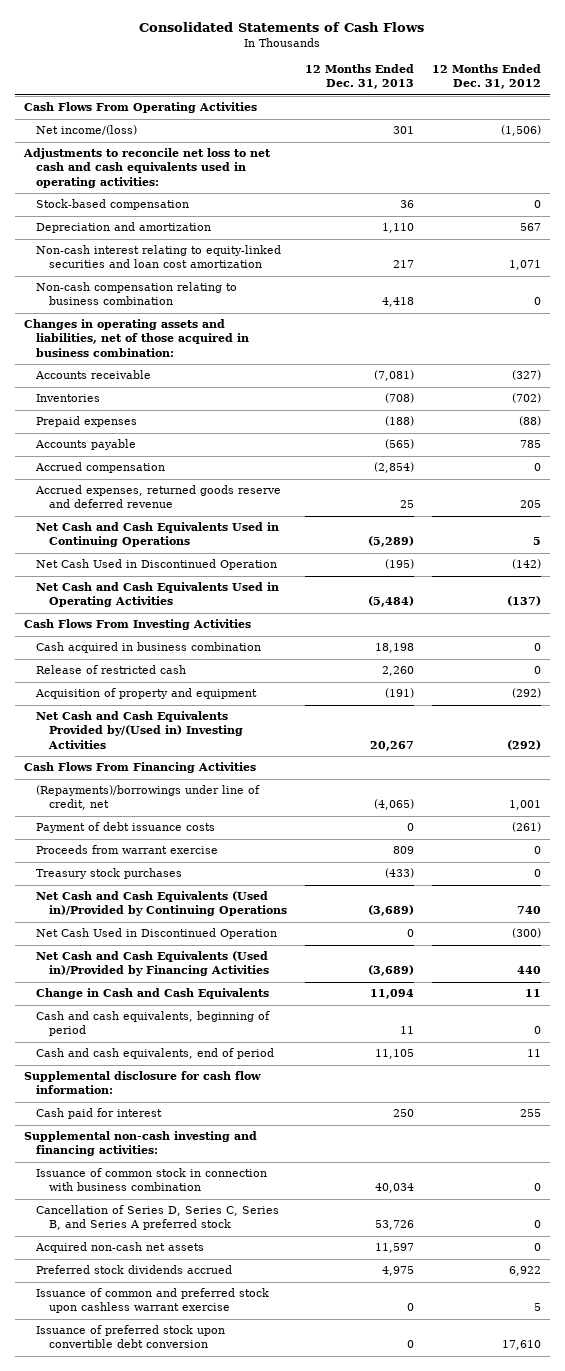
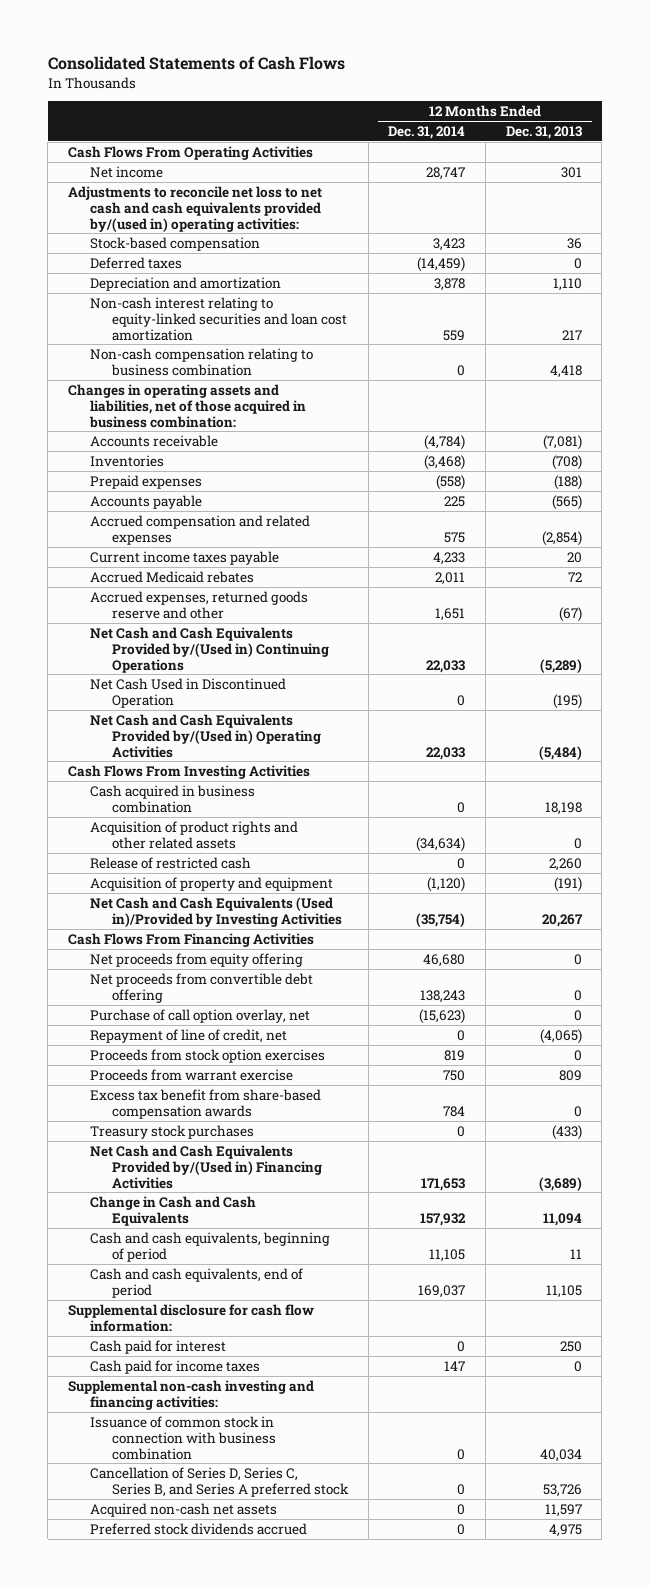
- | 12 Months Ended Dec. 31, 2013 | 12 Months Ended Dec. 31, 2012
+ | 12 Months Ended Dec. 31, 2014 | 12 Months Ended Dec. 31, 2013
- Net income/(loss) | 301 | (1,506)
- Adjustments to reconcile net loss to net cash and cash equivalents used in operating activities:
+ Net income | 28,747 | 301
+ Adjustments to reconcile net loss to net cash and cash equivalents provided by/(used in) operating activities:
+ Deferred taxes | (14,459) | 0
- Accrued compensation | (2,854) | 0
- Accrued expenses, returned goods reserve and deferred revenue | 25 | 205
- Net Cash and Cash Equivalents Used in Continuing Operations | (5,289) | 5
+ Accrued compensation and related expenses | 575 | (2,854)
+ Current income taxes payable | 4,233 | 20
+ Accrued Medicaid rebates | 2,011 | 72
+ Accrued expenses, returned goods reserve and other | 1,651 | (67)
+ Net Cash and Cash Equivalents Provided by/(Used in) Continuing Operations | 22,033 | (5,289)
- Net Cash and Cash Equivalents Used in Operating Activities | (5,484) | (137)
+ Net Cash and Cash Equivalents Provided by/(Used in) Operating Activities | 22,033 | (5,484)
+ Acquisition of product rights and other related assets | (34,634) | 0
- Net Cash and Cash Equivalents Provided by/(Used in) Investing Activities | 20,267 | (292)
+ Net Cash and Cash Equivalents (Used in)/Provided by Investing Activities | (35,754) | 20,267
- (Repayments)/borrowings under line of credit, net | (4,065) | 1,001
- Payment of debt issuance costs | 0 | (261)
+ Net proceeds from equity offering | 46,680 | 0
+ Net proceeds from convertible debt offering | 138,243 | 0
+ Purchase of call option overlay, net | (15,623) | 0
+ Repayment of line of credit, net | 0 | (4,065)
+ Proceeds from stock option exercises | 819 | 0
+ Excess tax benefit from share-based compensation awards | 784 | 0
- Net Cash and Cash Equivalents (Used in)/Provided by Continuing Operations | (3,689) | 740
- Net Cash Used in Discontinued Operation | 0 | (300)
- Net Cash and Cash Equivalents (Used in)/Provided by Financing Activities | (3,689) | 440
+ Net Cash and Cash Equivalents Provided by/(Used in) Financing Activities | 171,653 | (3,689)
+ Cash paid for income taxes | 147 | 0
- Issuance of common and preferred stock upon cashless warrant exercise | 0 | 5
- Issuance of preferred stock upon convertible debt conversion | 0 | 17,610

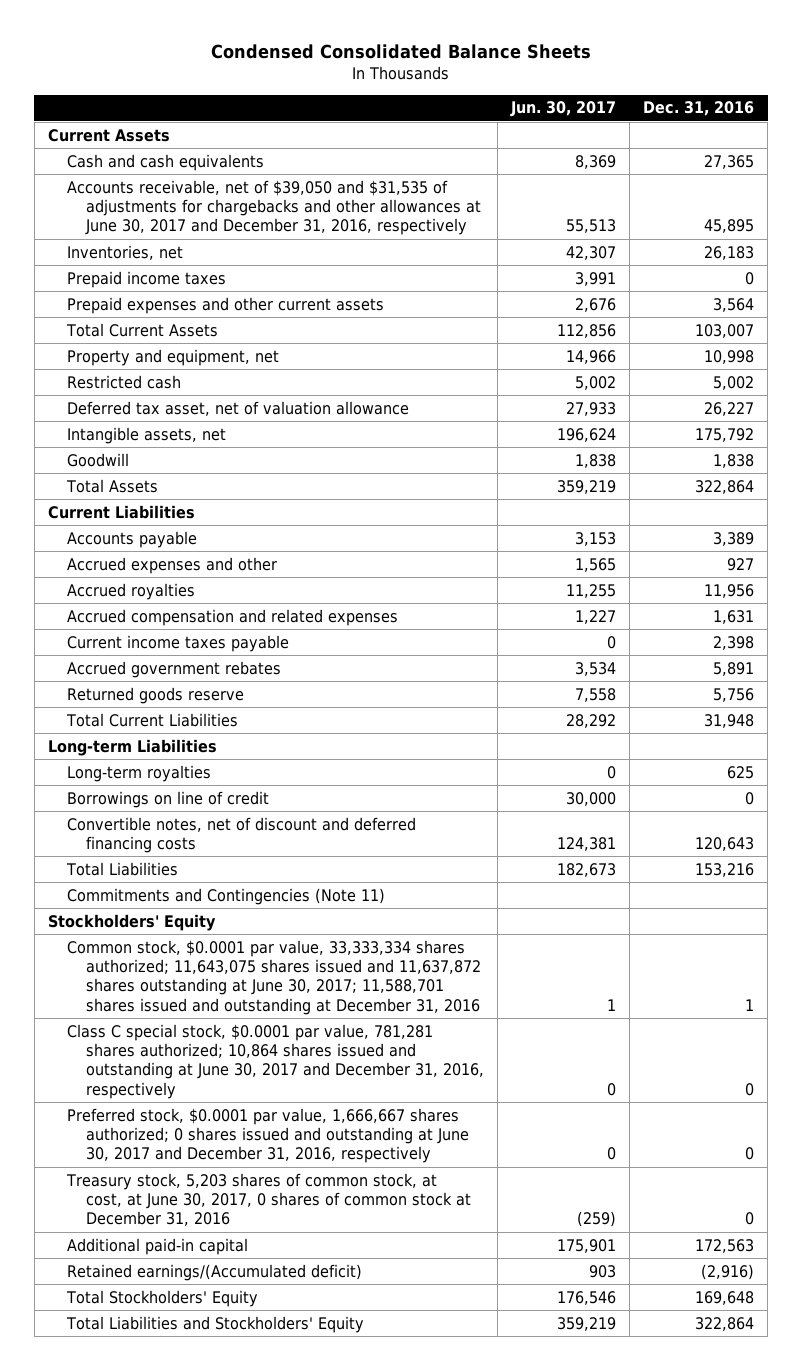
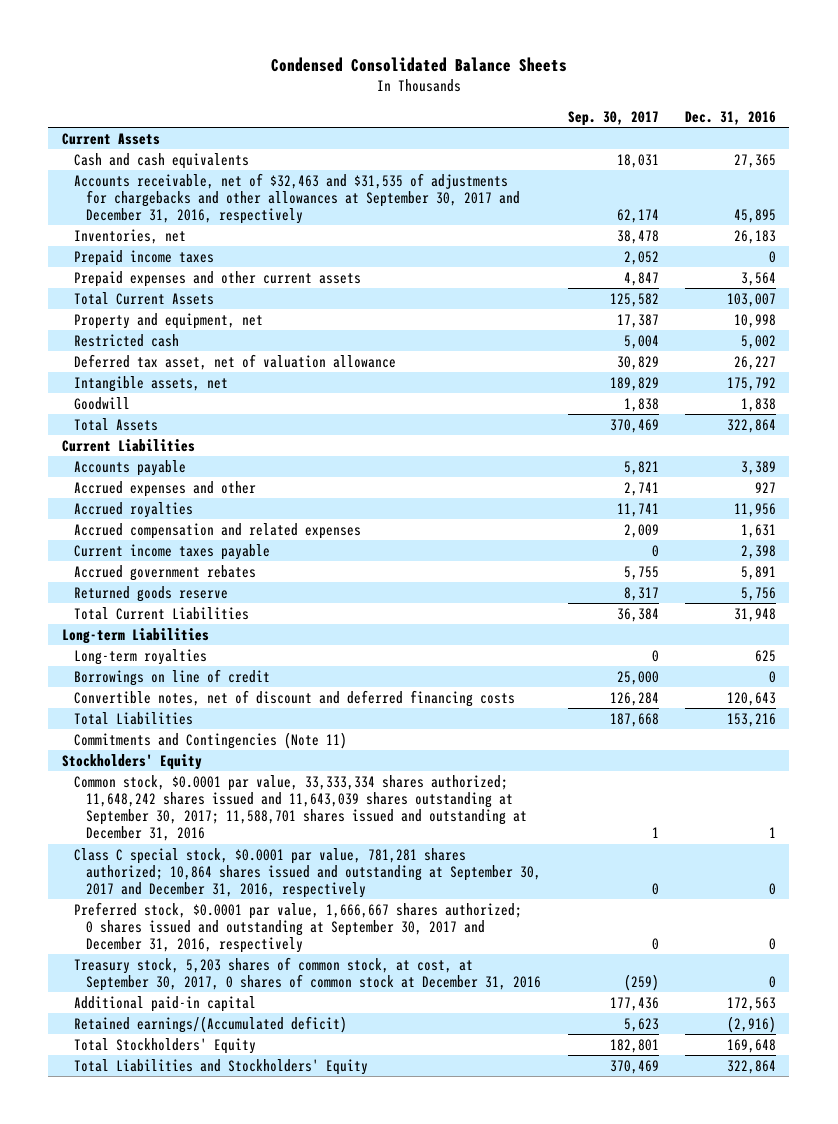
- | Jun. 30, 2017 | Dec. 31, 2016
+ | Sep. 30, 2017 | Dec. 31, 2016
- Accounts receivable, net of $39,050 and $31,535 of adjustments for chargebacks and other allowances at June 30, 2017 and December 31, 2016, respectively | 55,513 | 45,895
+ Accounts receivable, net of $32,463 and $31,535 of adjustments for chargebacks and other allowances at September 30, 2017 and December 31, 2016, respectively | 62,174 | 45,895
- Common stock, $0.0001 par value, 33,333,334 shares authorized; 11,643,075 shares issued and 11,637,872 shares outstanding at June 30, 2017; 11,588,701 shares issued and outstanding at December 31, 2016 | 1 | 1
- Class C special stock, $0.0001 par value, 781,281 shares authorized; 10,864 shares issued and outstanding at June 30, 2017 and December 31, 2016, respectively | 0 | 0
- Preferred stock, $0.0001 par value, 1,666,667 shares authorized; 0 shares issued and outstanding at June 30, 2017 and December 31, 2016, respectively | 0 | 0
- Treasury stock, 5,203 shares of common stock, at cost, at June 30, 2017, 0 shares of common stock at December 31, 2016 | (259) | 0
+ Common stock, $0.0001 par value, 33,333,334 shares authorized; 11,648,242 shares issued and 11,643,039 shares outstanding at September 30, 2017; 11,588,701 shares issued and outstanding at December 31, 2016 | 1 | 1
+ Class C special stock, $0.0001 par value, 781,281 shares authorized; 10,864 shares issued and outstanding at September 30, 2017 and December 31, 2016, respectively | 0 | 0
+ Preferred stock, $0.0001 par value, 1,666,667 shares authorized; 0 shares issued and outstanding at September 30, 2017 and December 31, 2016, respectively | 0 | 0
+ Treasury stock, 5,203 shares of common stock, at cost, at September 30, 2017, 0 shares of common stock at December 31, 2016 | (259) | 0

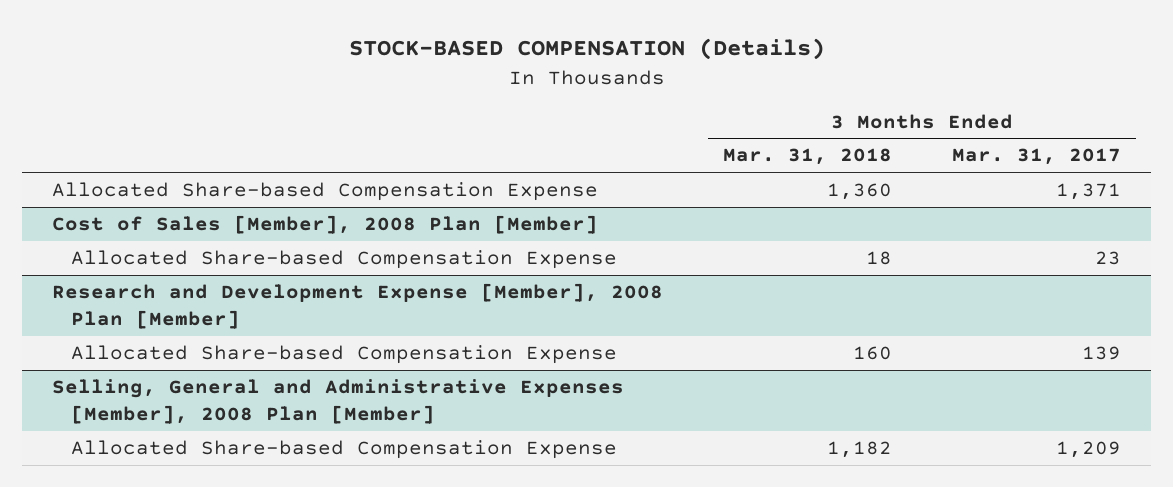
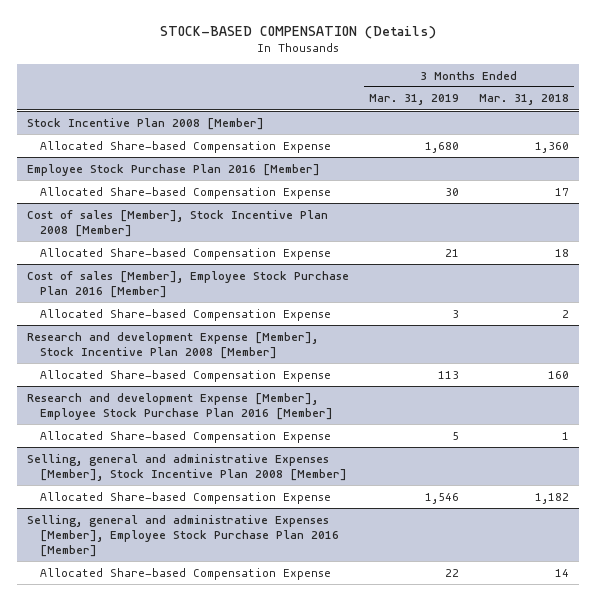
- | 3 Months Ended Mar. 31, 2018 | 3 Months Ended Mar. 31, 2017
+ | 3 Months Ended Mar. 31, 2019 | 3 Months Ended Mar. 31, 2018
+ Stock Incentive Plan 2008 [Member]
- Cost of Sales [Member], 2008 Plan [Member]
+ Employee Stock Purchase Plan 2016 [Member]
+ Allocated Share-based Compensation Expense | 30 | 17
+ Cost of sales [Member], Stock Incentive Plan 2008 [Member]
- Research and Development Expense [Member], 2008 Plan [Member]
+ Cost of sales [Member], Employee Stock Purchase Plan 2016 [Member]
+ Allocated Share-based Compensation Expense | 3 | 2
+ Research and development Expense [Member], Stock Incentive Plan 2008 [Member]
- Selling, General and Administrative Expenses [Member], 2008 Plan [Member]
+ Research and development Expense [Member], Employee Stock Purchase Plan 2016 [Member]
+ Allocated Share-based Compensation Expense | 5 | 1
+ Selling, general and administrative Expenses [Member], Stock Incentive Plan 2008 [Member]
+ Selling, general and administrative Expenses [Member], Employee Stock Purchase Plan 2016 [Member]
+ Allocated Share-based Compensation Expense | 22 | 14

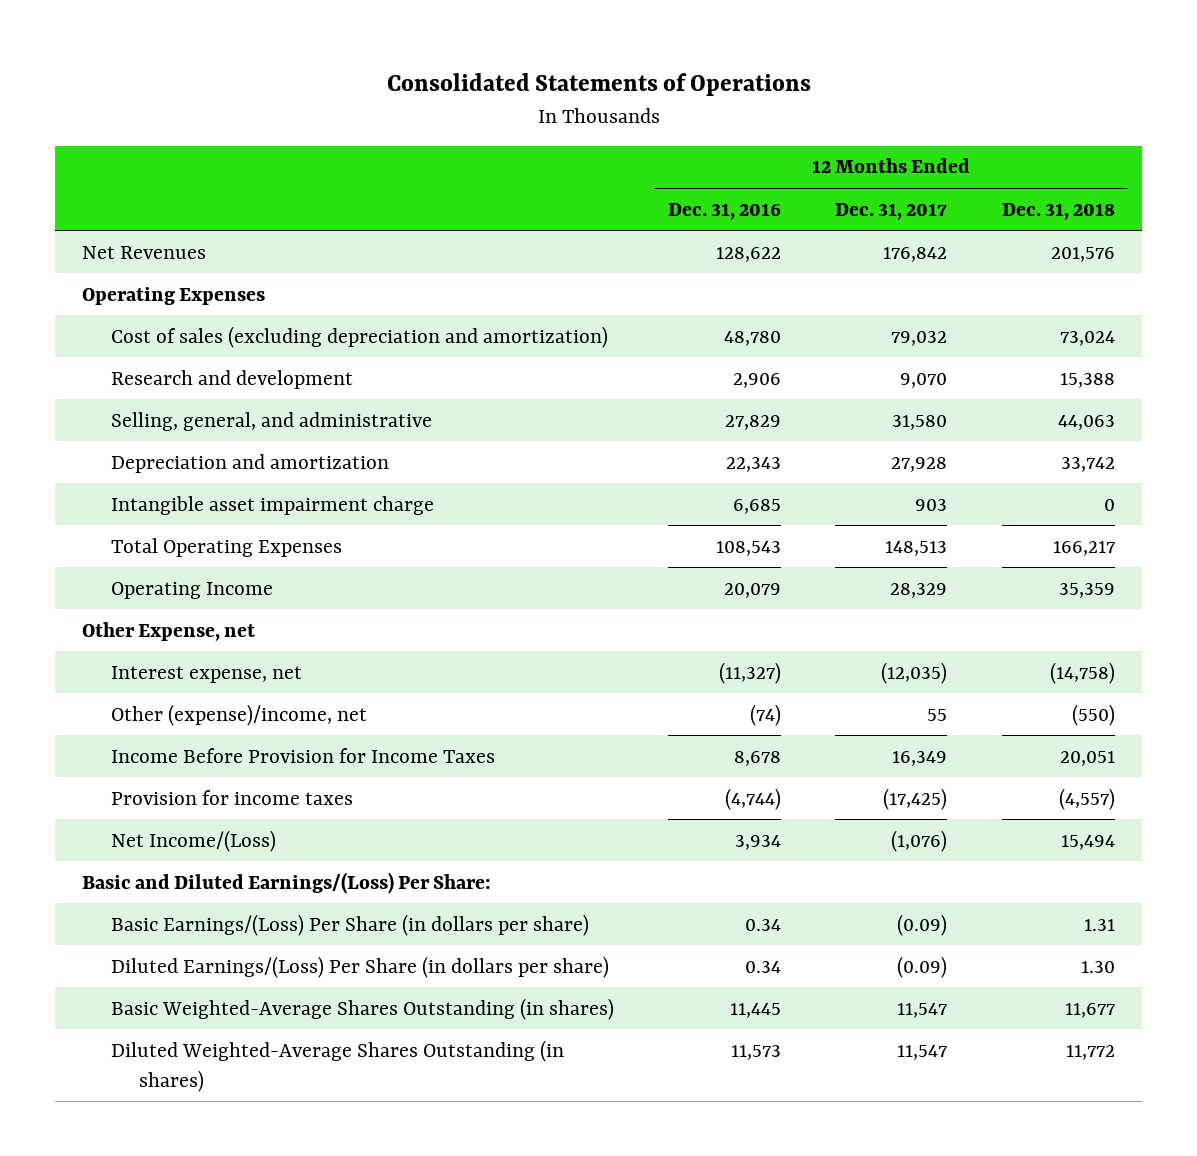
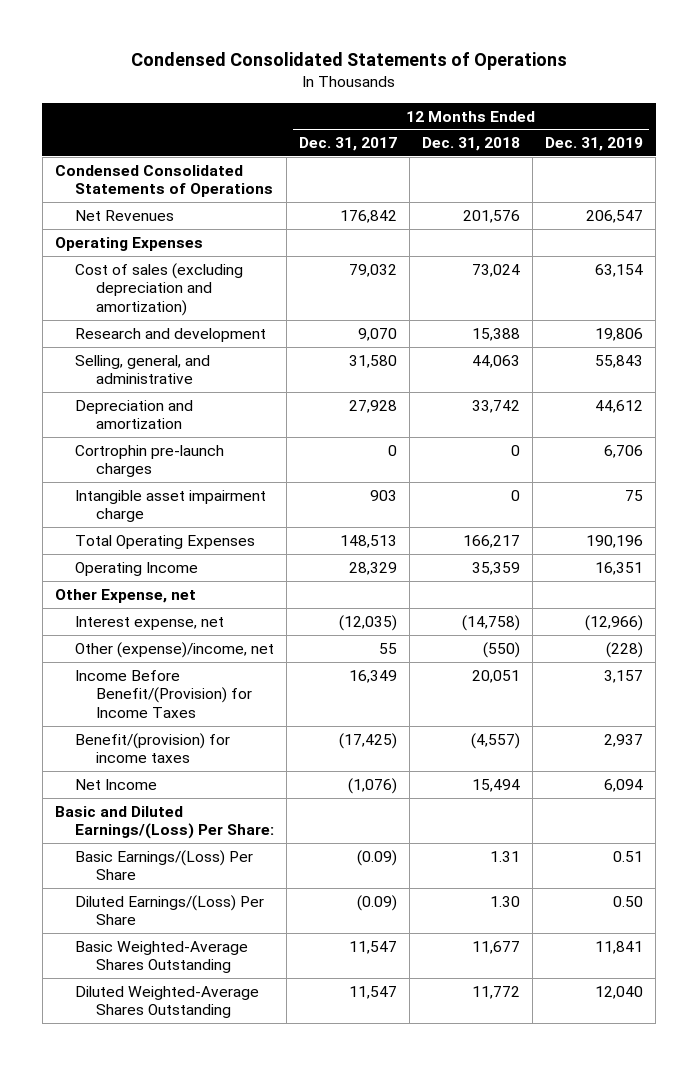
- Consolidated Statements of Operations
+ Condensed Consolidated Statements of Operations
- | 12 Months Ended Dec. 31, 2016 | 12 Months Ended Dec. 31, 2017 | 12 Months Ended Dec. 31, 2018
+ | 12 Months Ended Dec. 31, 2017 | 12 Months Ended Dec. 31, 2018 | 12 Months Ended Dec. 31, 2019
+ Condensed Consolidated Statements of Operations
+ Cortrophin pre-launch charges | 0 | 0 | 6,706
- Income Before Provision for Income Taxes | 8,678 | 16,349 | 20,051
- Provision for income taxes | (4,744) | (17,425) | (4,557)
- Net Income/(Loss) | 3,934 | (1,076) | 15,494
+ Income Before Benefit/(Provision) for Income Taxes | 16,349 | 20,051 | 3,157
+ Benefit/(provision) for income taxes | (17,425) | (4,557) | 2,937
+ Net Income | (1,076) | 15,494 | 6,094
- Basic Earnings/(Loss) Per Share (in dollars per share) | 0.34 | (0.09) | 1.31
- Diluted Earnings/(Loss) Per Share (in dollars per share) | 0.34 | (0.09) | 1.30
- Basic Weighted-Average Shares Outstanding (in shares) | 11,445 | 11,547 | 11,677
- Diluted Weighted-Average Shares Outstanding (in shares) | 11,573 | 11,547 | 11,772
+ Basic Earnings/(Loss) Per Share | (0.09) | 1.31 | 0.51
+ Diluted Earnings/(Loss) Per Share | (0.09) | 1.30 | 0.50
+ Basic Weighted-Average Shares Outstanding | 11,547 | 11,677 | 11,841
+ Diluted Weighted-Average Shares Outstanding | 11,547 | 11,772 | 12,040

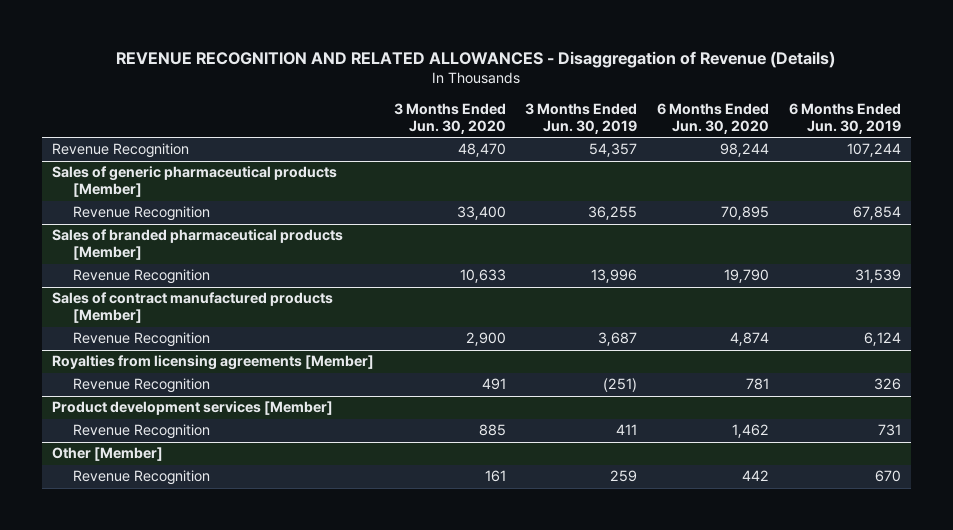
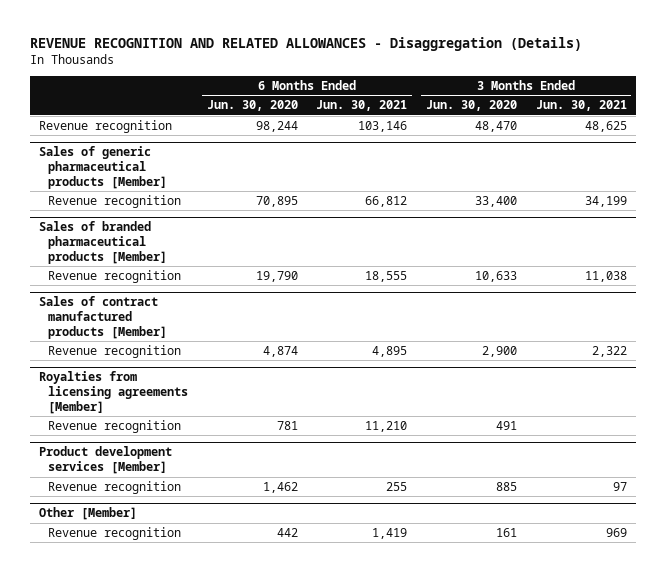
- REVENUE RECOGNITION AND RELATED ALLOWANCES - Disaggregation of Revenue (Details)
+ REVENUE RECOGNITION AND RELATED ALLOWANCES - Disaggregation (Details)
- | 3 Months Ended Jun. 30, 2020 | 3 Months Ended Jun. 30, 2019 | 6 Months Ended Jun. 30, 2020 | 6 Months Ended Jun. 30, 2019
+ | 6 Months Ended Jun. 30, 2020 | 6 Months Ended Jun. 30, 2021 | 3 Months Ended Jun. 30, 2020 | 3 Months Ended Jun. 30, 2021
- Revenue Recognition | 48,470 | 54,357 | 98,244 | 107,244
+ Revenue recognition | 98,244 | 103,146 | 48,470 | 48,625
@ Sales of generic pharmaceutical products [Member]
- Revenue Recognition | 33,400 | 36,255 | 70,895 | 67,854
+ Revenue recognition | 70,895 | 66,812 | 33,400 | 34,199
@ Sales of branded pharmaceutical products [Member]
- Revenue Recognition | 10,633 | 13,996 | 19,790 | 31,539
+ Revenue recognition | 19,790 | 18,555 | 10,633 | 11,038
@ Sales of contract manufactured products [Member]
- Revenue Recognition | 2,900 | 3,687 | 4,874 | 6,124
+ Revenue recognition | 4,874 | 4,895 | 2,900 | 2,322
@ Royalties from licensing agreements [Member]
- Revenue Recognition | 491 | (251) | 781 | 326
+ Revenue recognition | 781 | 11,210 | 491 |
@ Product development services [Member]
- Revenue Recognition | 885 | 411 | 1,462 | 731
+ Revenue recognition | 1,462 | 255 | 885 | 97
@ Other [Member]
- Revenue Recognition | 161 | 259 | 442 | 670
+ Revenue recognition | 442 | 1,419 | 161 | 969

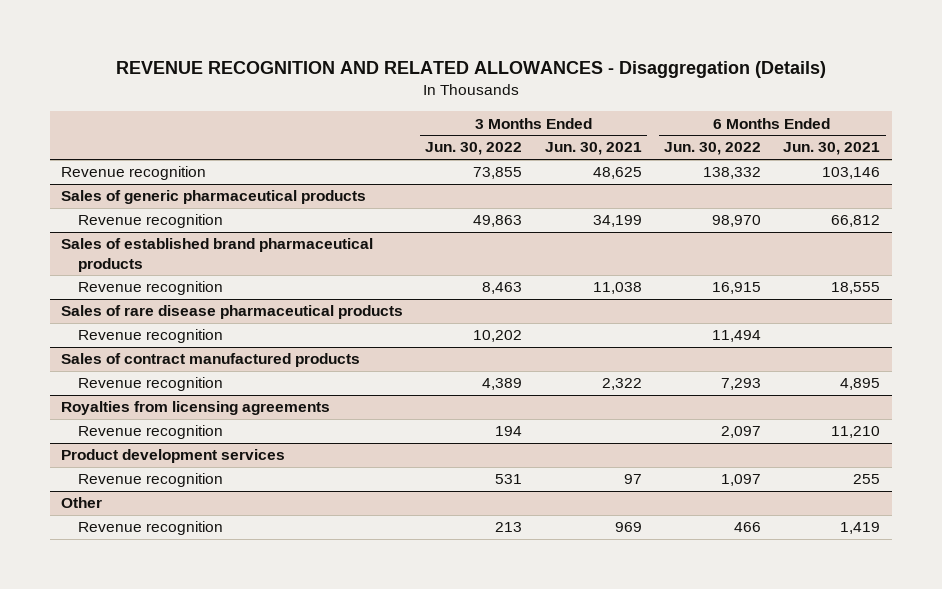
- | 6 Months Ended Jun. 30, 2020 | 6 Months Ended Jun. 30, 2021 | 3 Months Ended Jun. 30, 2020 | 3 Months Ended Jun. 30, 2021
+ | 3 Months Ended Jun. 30, 2022 | 3 Months Ended Jun. 30, 2021 | 6 Months Ended Jun. 30, 2022 | 6 Months Ended Jun. 30, 2021
- Sales of generic pharmaceutical products [Member]
+ Sales of generic pharmaceutical products
- Sales of branded pharmaceutical products [Member]
+ Sales of established brand pharmaceutical products
- Sales of contract manufactured products [Member]
+ Sales of rare disease pharmaceutical products
+ Revenue recognition | 10,202 | | 11,494 |
+ Sales of contract manufactured products
- Royalties from licensing agreements [Member]
+ Royalties from licensing agreements
- Product development services [Member]
+ Product development services
- Other [Member]
+ Other

